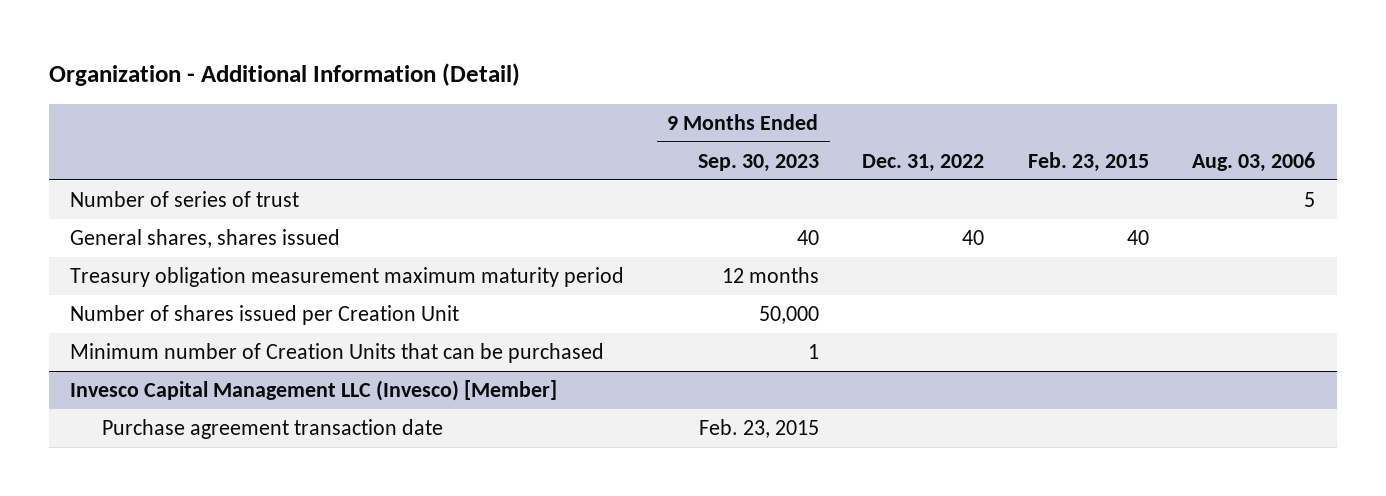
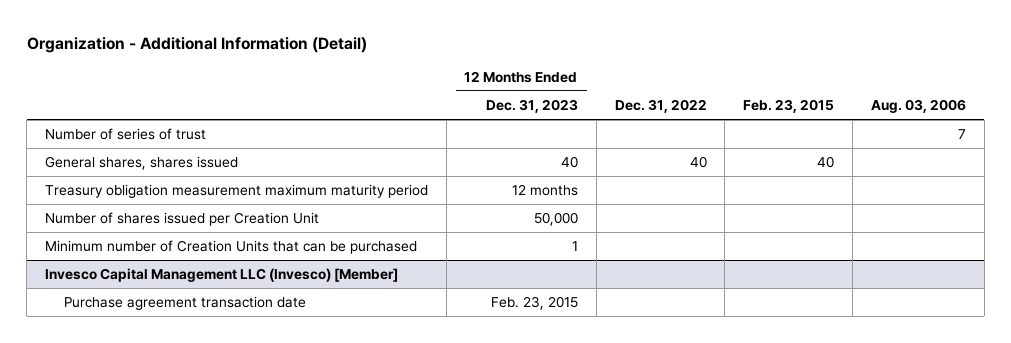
- | 9 Months Ended Sep. 30, 2023 | Dec. 31, 2022 | Feb. 23, 2015 | Aug. 03, 2006
+ | 12 Months Ended Dec. 31, 2023 | Dec. 31, 2022 | Feb. 23, 2015 | Aug. 03, 2006
- Number of series of trust | | | | 5
+ Number of series of trust | | | | 7

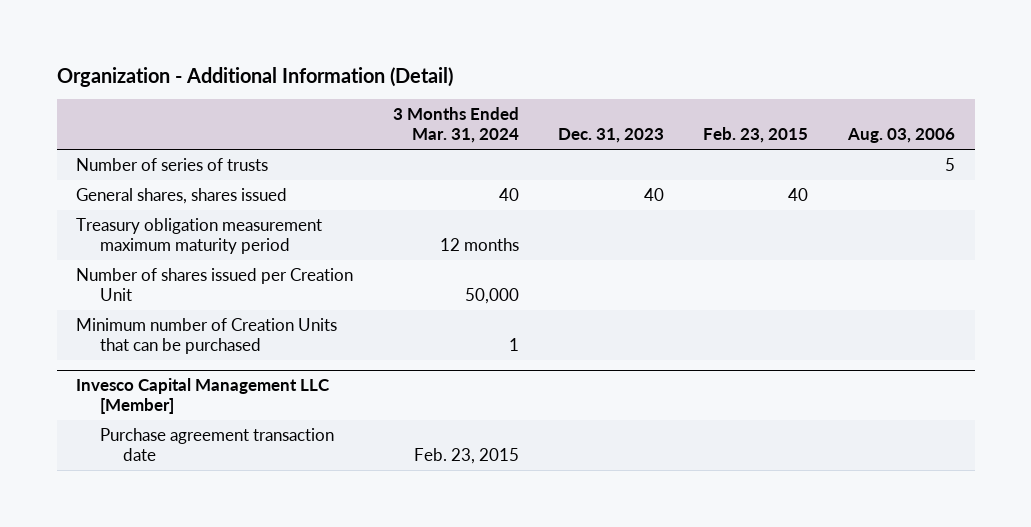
- | 12 Months Ended Dec. 31, 2023 | Dec. 31, 2022 | Feb. 23, 2015 | Aug. 03, 2006
+ | 3 Months Ended Mar. 31, 2024 | Dec. 31, 2023 | Feb. 23, 2015 | Aug. 03, 2006
- Number of series of trust | | | | 7
+ Number of series of trusts | | | | 5
- Invesco Capital Management LLC (Invesco) [Member]
+ Invesco Capital Management LLC [Member]

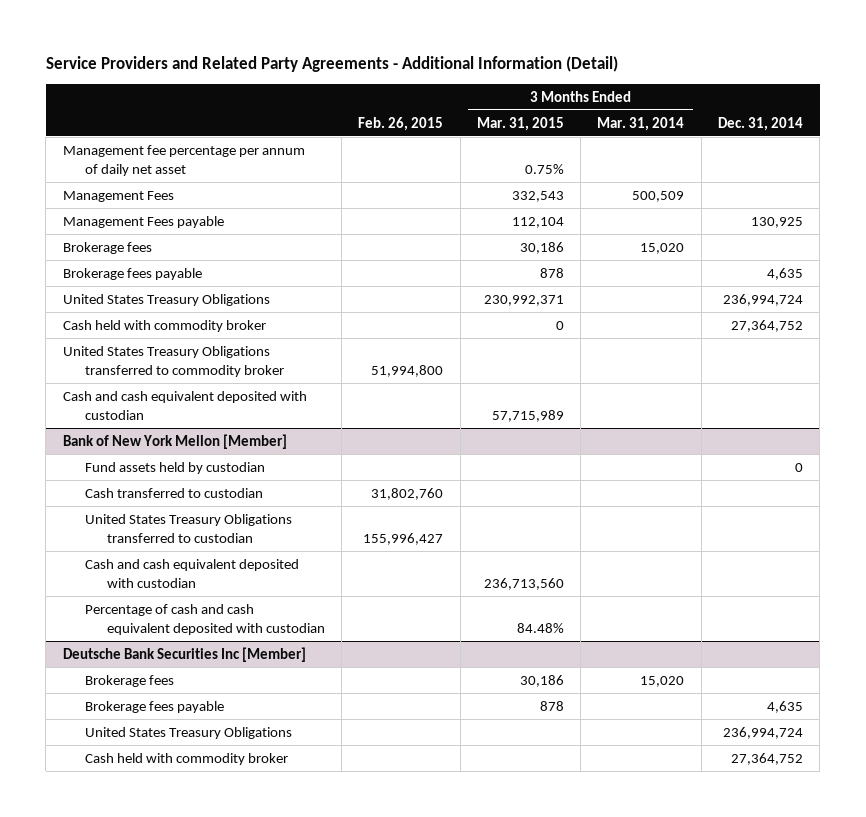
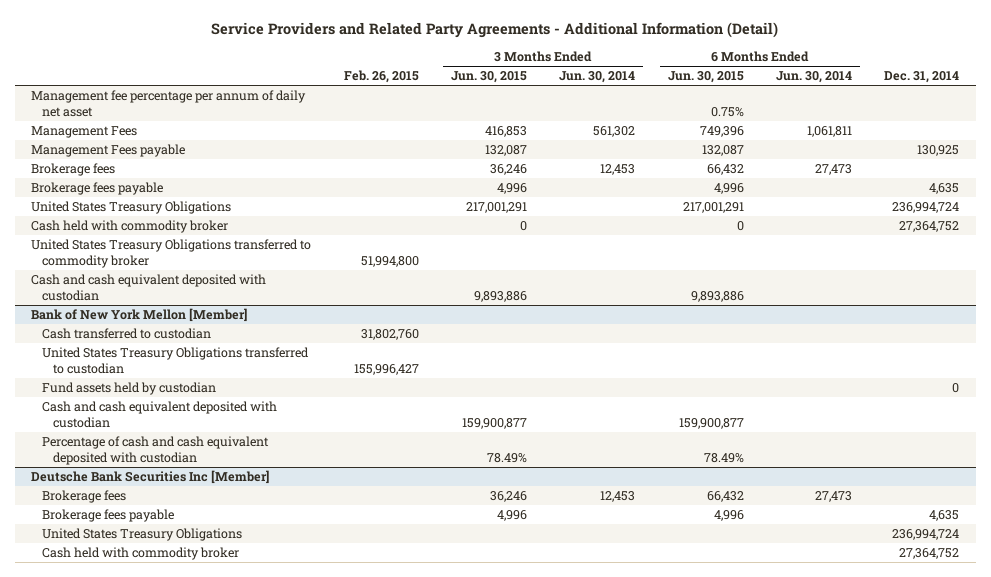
- | Feb. 26, 2015 | 3 Months Ended Mar. 31, 2015 | 3 Months Ended Mar. 31, 2014 | Dec. 31, 2014
+ | Feb. 26, 2015 | 3 Months Ended Jun. 30, 2015 | 3 Months Ended Jun. 30, 2014 | 6 Months Ended Jun. 30, 2015 | 6 Months Ended Jun. 30, 2014 | Dec. 31, 2014
@ Bank of New York Mellon [Member]
moved down: Fund assets held by custodian | | | | | | 0

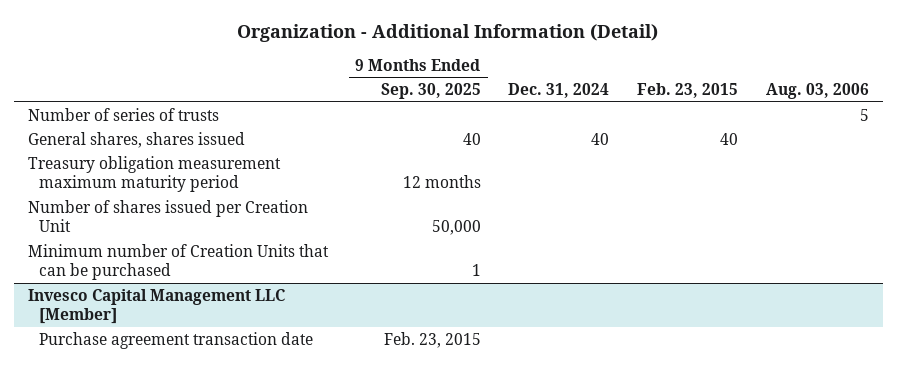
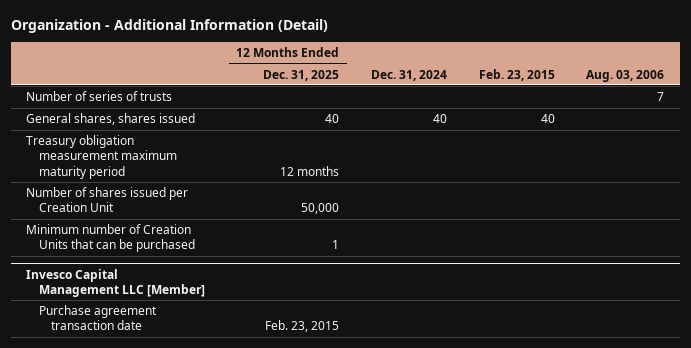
- | 9 Months Ended Sep. 30, 2025 | Dec. 31, 2024 | Feb. 23, 2015 | Aug. 03, 2006
+ | 12 Months Ended Dec. 31, 2025 | Dec. 31, 2024 | Feb. 23, 2015 | Aug. 03, 2006
- Number of series of trusts | | | | 5
+ Number of series of trusts | | | | 7

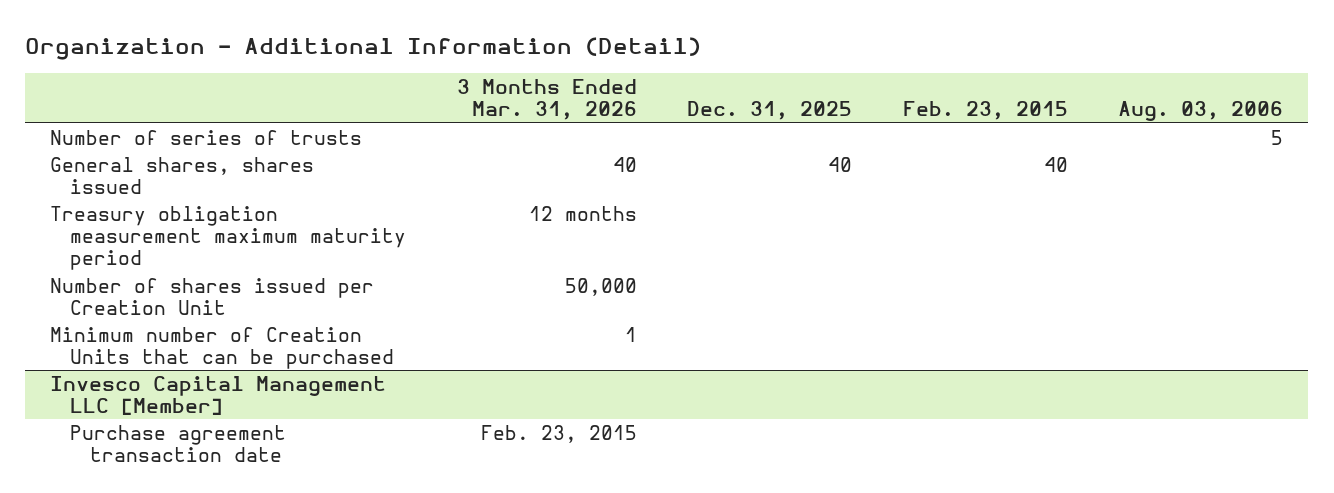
- | 12 Months Ended Dec. 31, 2025 | Dec. 31, 2024 | Feb. 23, 2015 | Aug. 03, 2006
+ | 3 Months Ended Mar. 31, 2026 | Dec. 31, 2025 | Feb. 23, 2015 | Aug. 03, 2006
- Number of series of trusts | | | | 7
+ Number of series of trusts | | | | 5

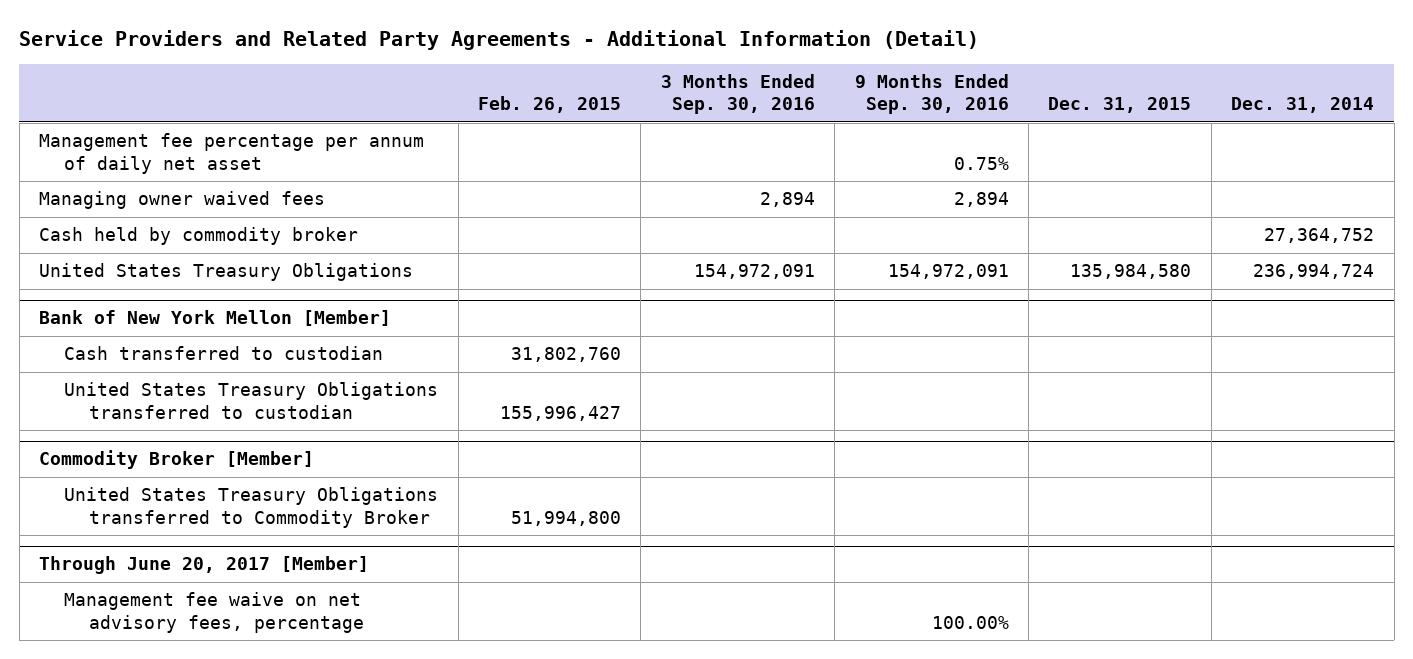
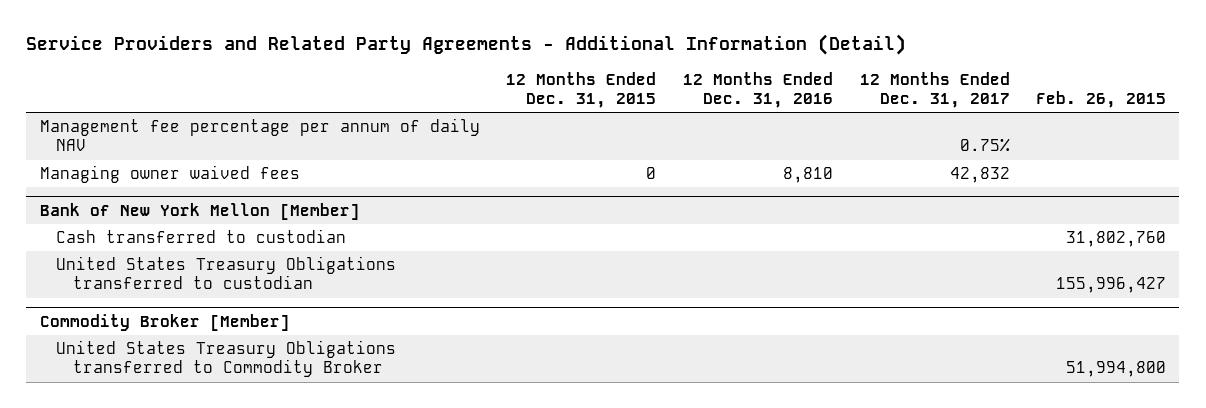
- | Feb. 26, 2015 | 3 Months Ended Sep. 30, 2016 | 9 Months Ended Sep. 30, 2016 | Dec. 31, 2015 | Dec. 31, 2014
+ | 12 Months Ended Dec. 31, 2015 | 12 Months Ended Dec. 31, 2016 | 12 Months Ended Dec. 31, 2017 | Feb. 26, 2015
- Management fee percentage per annum of daily net asset | | | 0.75% | |
+ Management fee percentage per annum of daily NAV | | | 0.75% |
- Cash held by commodity broker | | | | | 27,364,752
- United States Treasury Obligations | | 154,972,091 | 154,972,091 | 135,984,580 | 236,994,724
- Through June 20, 2017 [Member]
- Management fee waive on net advisory fees, percentage | | | 100.00% | |

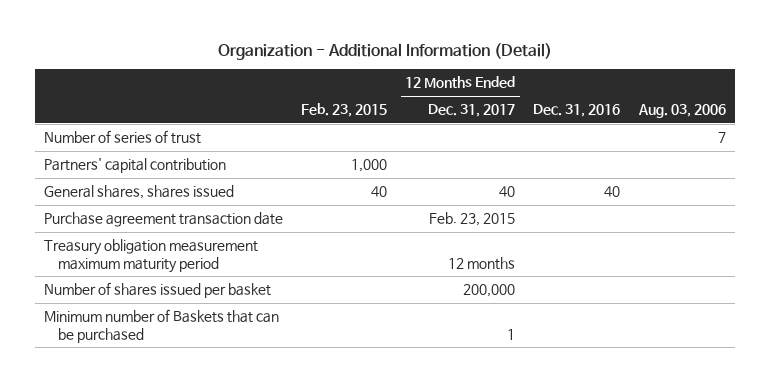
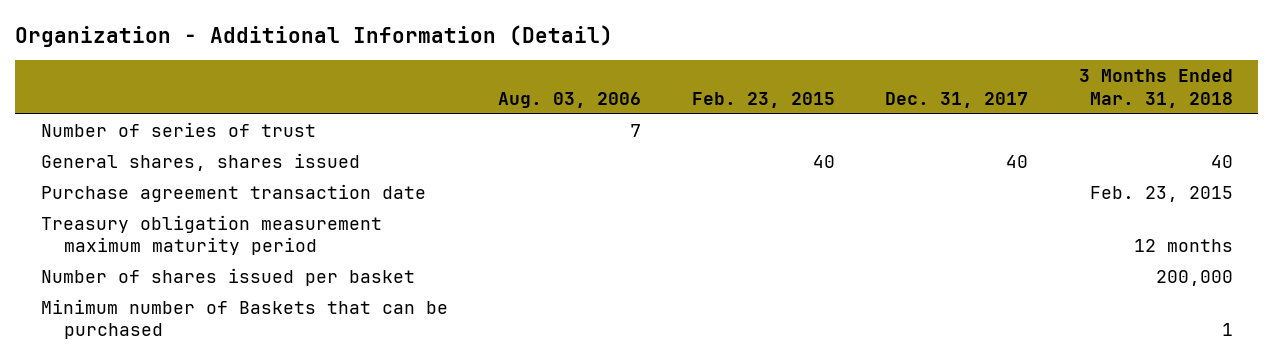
- | Feb. 23, 2015 | 12 Months Ended Dec. 31, 2017 | Dec. 31, 2016 | Aug. 03, 2006
+ | Aug. 03, 2006 | Feb. 23, 2015 | Dec. 31, 2017 | 3 Months Ended Mar. 31, 2018
- Partners' capital contribution | 1,000 | | |

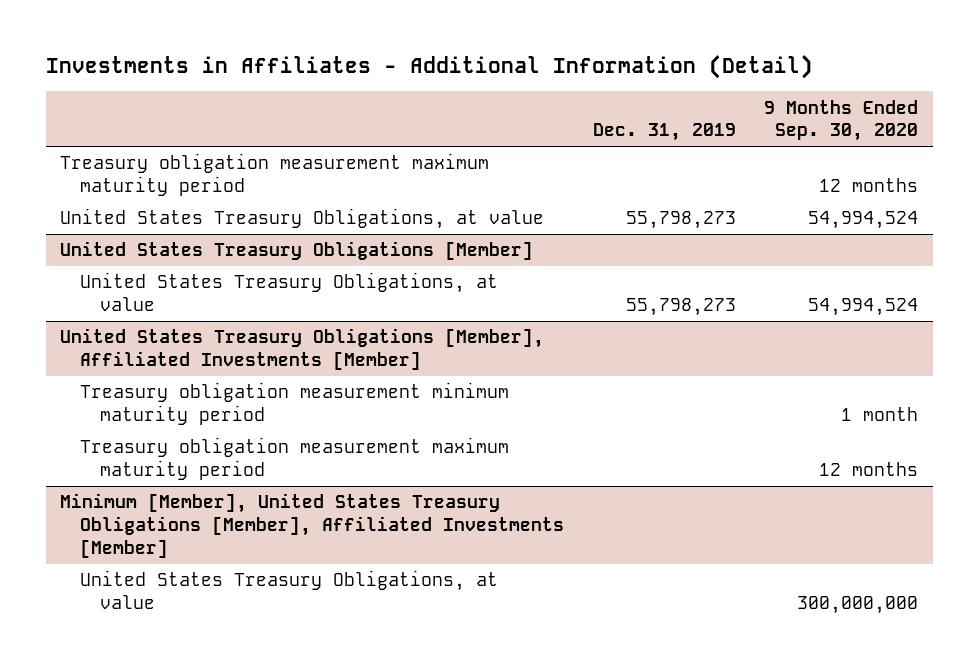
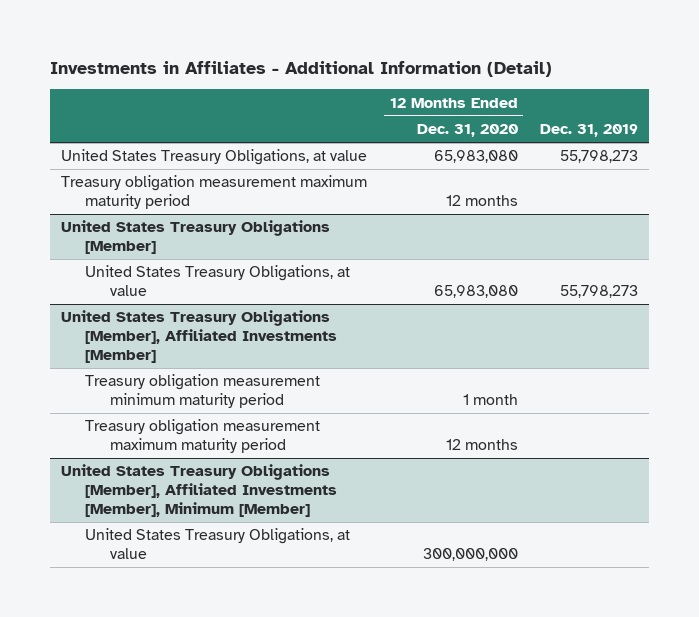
- | Dec. 31, 2019 | 9 Months Ended Sep. 30, 2020
+ | 12 Months Ended Dec. 31, 2020 | Dec. 31, 2019
moved down: Treasury obligation measurement maximum maturity period | 12 months |
- Minimum [Member], United States Treasury Obligations [Member], Affiliated Investments [Member]
+ United States Treasury Obligations [Member], Affiliated Investments [Member], Minimum [Member]

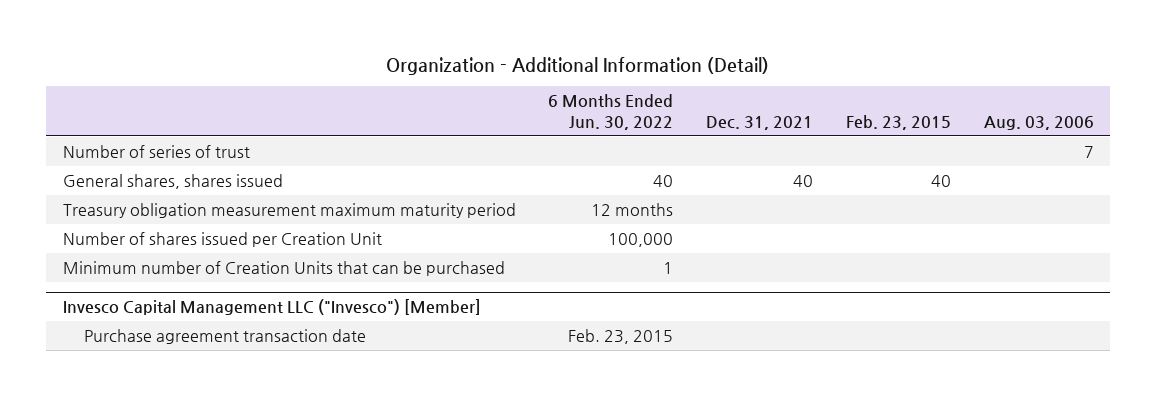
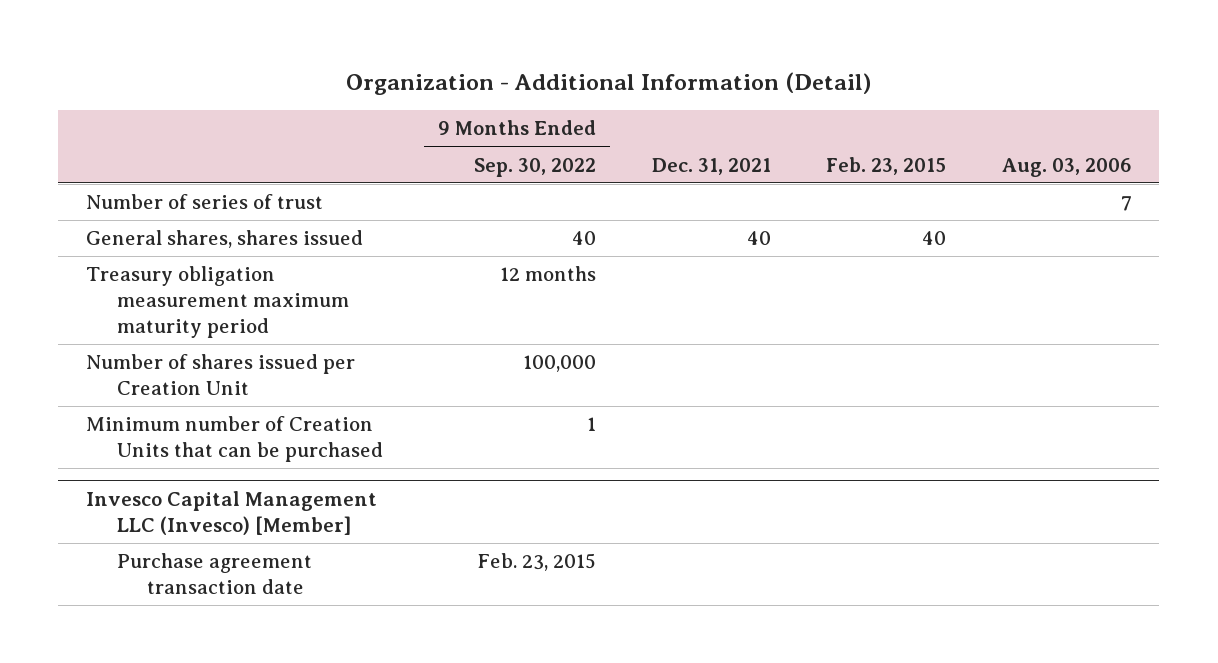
- | 6 Months Ended Jun. 30, 2022 | Dec. 31, 2021 | Feb. 23, 2015 | Aug. 03, 2006
+ | 9 Months Ended Sep. 30, 2022 | Dec. 31, 2021 | Feb. 23, 2015 | Aug. 03, 2006
- Invesco Capital Management LLC ("Invesco") [Member]
+ Invesco Capital Management LLC (Invesco) [Member]

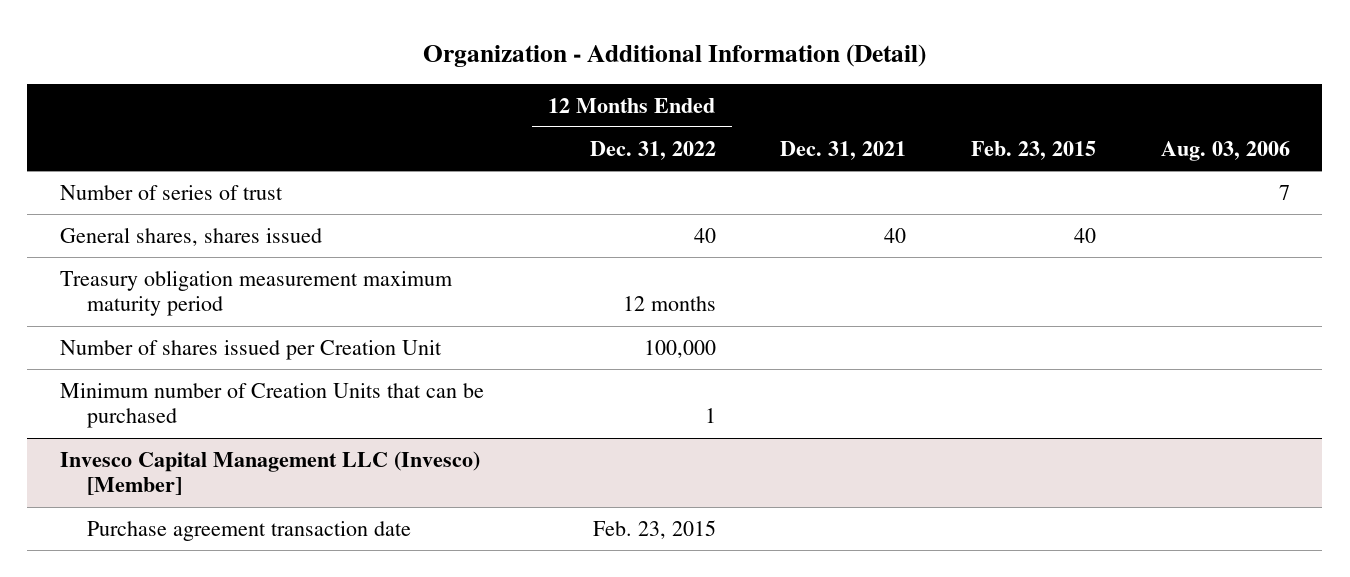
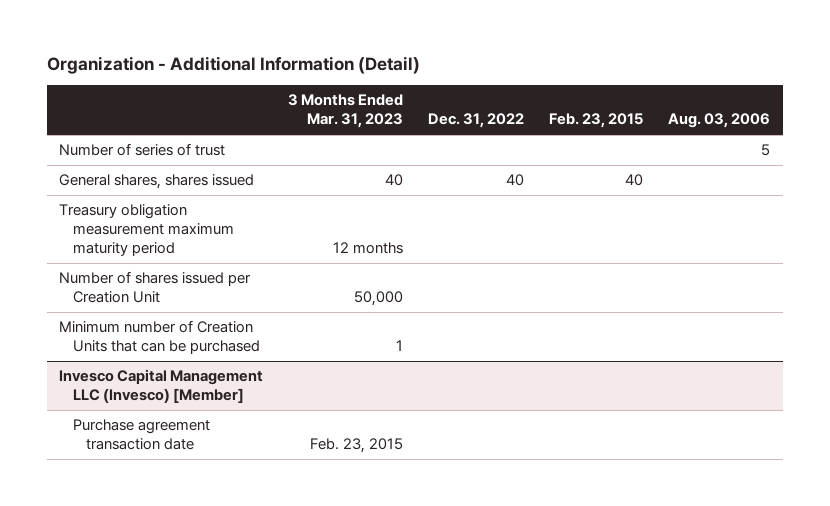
- | 12 Months Ended Dec. 31, 2022 | Dec. 31, 2021 | Feb. 23, 2015 | Aug. 03, 2006
+ | 3 Months Ended Mar. 31, 2023 | Dec. 31, 2022 | Feb. 23, 2015 | Aug. 03, 2006
- Number of series of trust | | | | 7
+ Number of series of trust | | | | 5

